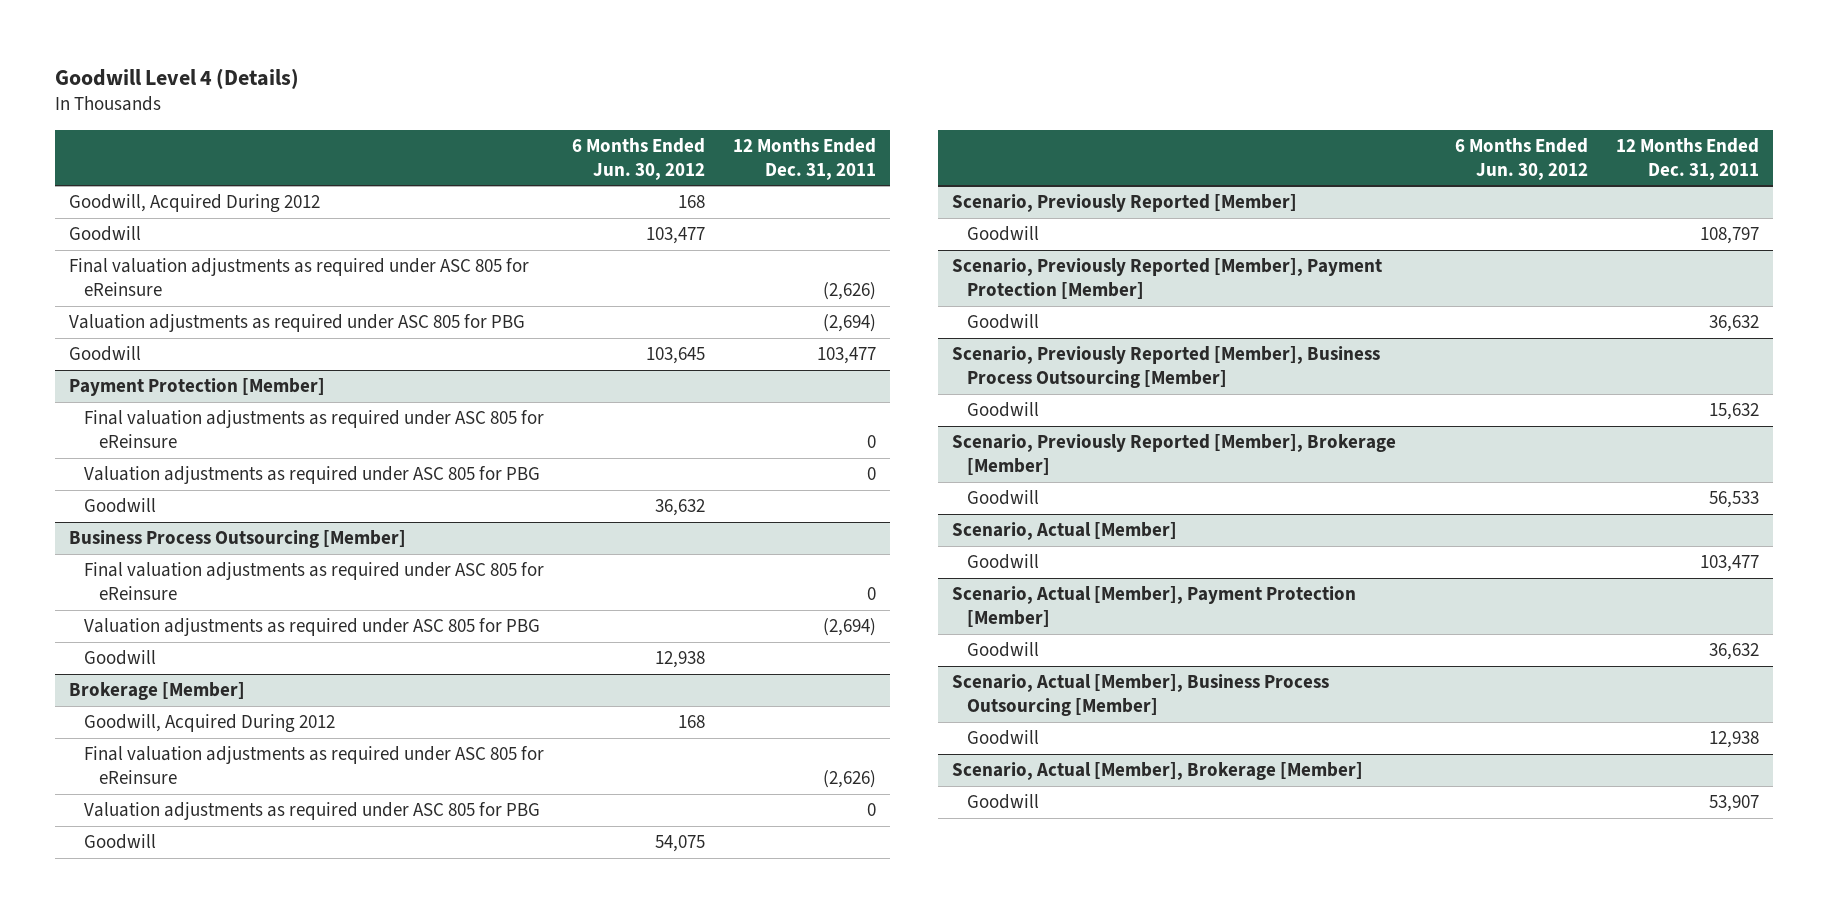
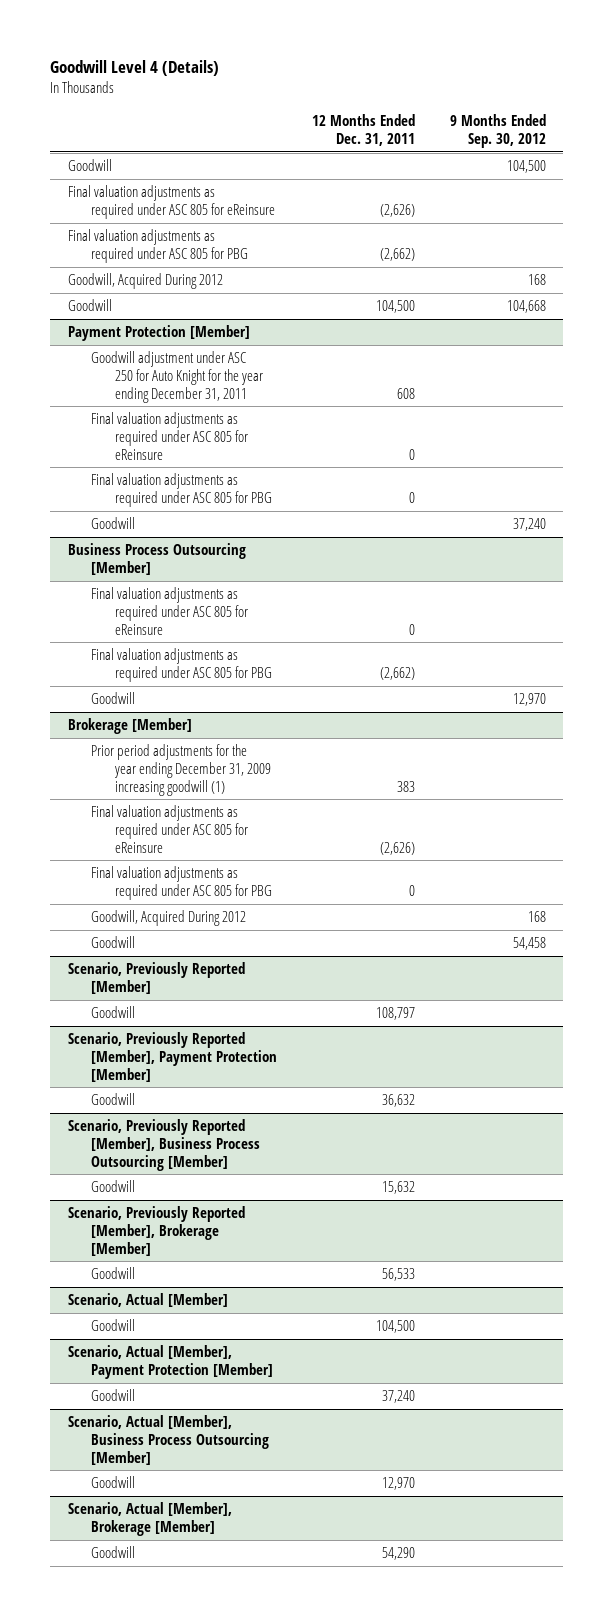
- | 6 Months Ended Jun. 30, 2012 | 12 Months Ended Dec. 31, 2011
+ | 12 Months Ended Dec. 31, 2011 | 9 Months Ended Sep. 30, 2012
- Valuation adjustments as required under ASC 805 for PBG | | (2,694)
- Goodwill | 103,645 | 103,477
+ Final valuation adjustments as required under ASC 805 for PBG | (2,662) |
moved down: Goodwill, Acquired During 2012 | | 168
+ Goodwill | 104,500 | 104,668
@ Payment Protection [Member]
+ Goodwill adjustment under ASC 250 for Auto Knight for the year ending December 31, 2011 | 608 |
- Valuation adjustments as required under ASC 805 for PBG | | 0
+ Final valuation adjustments as required under ASC 805 for PBG | 0 |
@ Business Process Outsourcing [Member]
- Valuation adjustments as required under ASC 805 for PBG | | (2,694)
+ Final valuation adjustments as required under ASC 805 for PBG | (2,662) |
@ Brokerage [Member]
+ Prior period adjustments for the year ending December 31, 2009 increasing goodwill (1) | 383 |
- Valuation adjustments as required under ASC 805 for PBG | | 0
+ Final valuation adjustments as required under ASC 805 for PBG | 0 |
moved down: Goodwill, Acquired During 2012 | | 168
@ Scenario, Actual [Member]
- Goodwill | | 103,477
+ Goodwill | 104,500 |
@ Scenario, Actual [Member], Payment Protection [Member]
- Goodwill | | 36,632
+ Goodwill | 37,240 |
@ Scenario, Actual [Member], Business Process Outsourcing [Member]
- Goodwill | | 12,938
+ Goodwill | 12,970 |
@ Scenario, Actual [Member], Brokerage [Member]
- Goodwill | | 53,907
+ Goodwill | 54,290 |

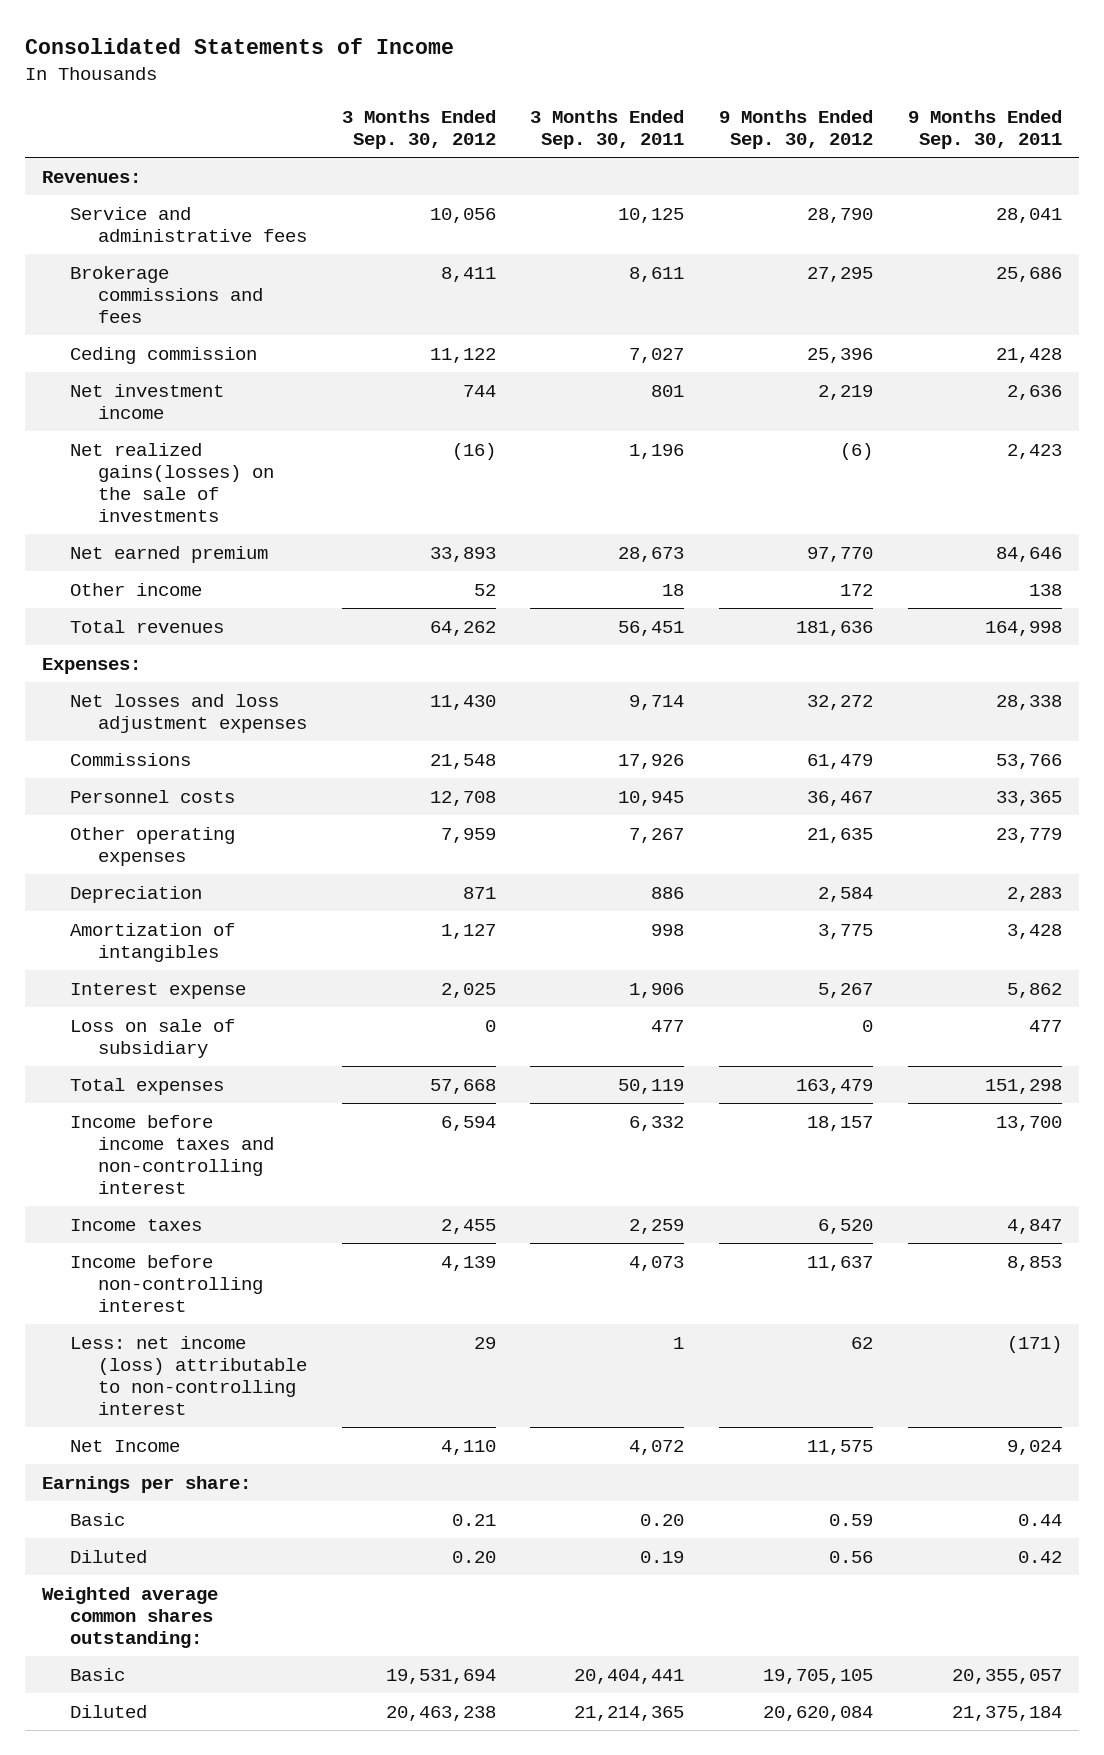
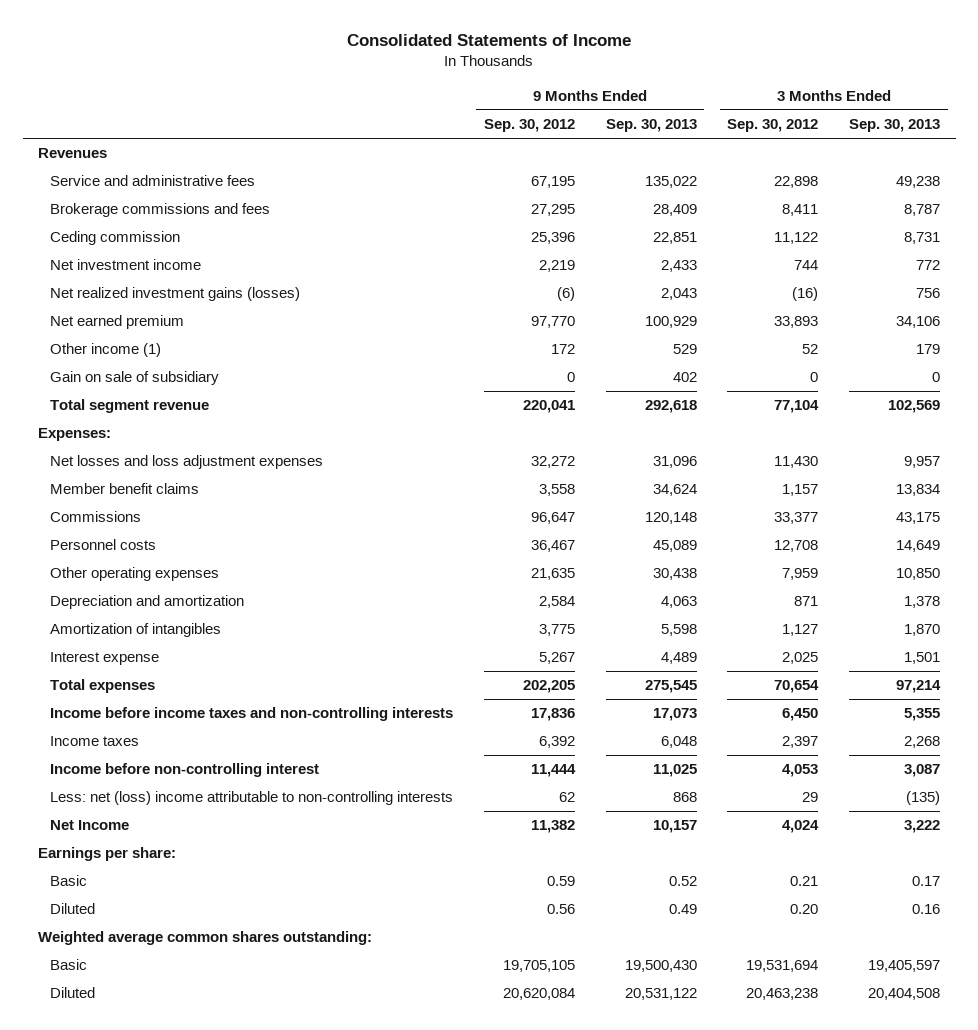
- | 3 Months Ended Sep. 30, 2012 | 3 Months Ended Sep. 30, 2011 | 9 Months Ended Sep. 30, 2012 | 9 Months Ended Sep. 30, 2011
+ | 9 Months Ended Sep. 30, 2012 | 9 Months Ended Sep. 30, 2013 | 3 Months Ended Sep. 30, 2012 | 3 Months Ended Sep. 30, 2013
- Revenues:
- Service and administrative fees | 10,056 | 10,125 | 28,790 | 28,041
+ Revenues
+ Service and administrative fees | 67,195 | 135,022 | 22,898 | 49,238
- Net realized gains(losses) on the sale of investments | (16) | 1,196 | (6) | 2,423
+ Net realized investment gains (losses) | (6) | 2,043 | (16) | 756
- Other income | 52 | 18 | 172 | 138
- Total revenues | 64,262 | 56,451 | 181,636 | 164,998
+ Other income (1) | 172 | 529 | 52 | 179
+ Gain on sale of subsidiary | 0 | 402 | 0 | 0
+ Total segment revenue | 220,041 | 292,618 | 77,104 | 102,569
- Commissions | 21,548 | 17,926 | 61,479 | 53,766
+ Member benefit claims | 3,558 | 34,624 | 1,157 | 13,834
+ Commissions | 96,647 | 120,148 | 33,377 | 43,175
- Depreciation | 871 | 886 | 2,584 | 2,283
+ Depreciation and amortization | 2,584 | 4,063 | 871 | 1,378
- Loss on sale of subsidiary | 0 | 477 | 0 | 477
- Total expenses | 57,668 | 50,119 | 163,479 | 151,298
- Income before income taxes and non-controlling interest | 6,594 | 6,332 | 18,157 | 13,700
- Income taxes | 2,455 | 2,259 | 6,520 | 4,847
- Income before non-controlling interest | 4,139 | 4,073 | 11,637 | 8,853
- Less: net income (loss) attributable to non-controlling interest | 29 | 1 | 62 | (171)
- Net Income | 4,110 | 4,072 | 11,575 | 9,024
+ Total expenses | 202,205 | 275,545 | 70,654 | 97,214
+ Income before income taxes and non-controlling interests | 17,836 | 17,073 | 6,450 | 5,355
+ Income taxes | 6,392 | 6,048 | 2,397 | 2,268
+ Income before non-controlling interest | 11,444 | 11,025 | 4,053 | 3,087
+ Less: net (loss) income attributable to non-controlling interests | 62 | 868 | 29 | (135)
+ Net Income | 11,382 | 10,157 | 4,024 | 3,222

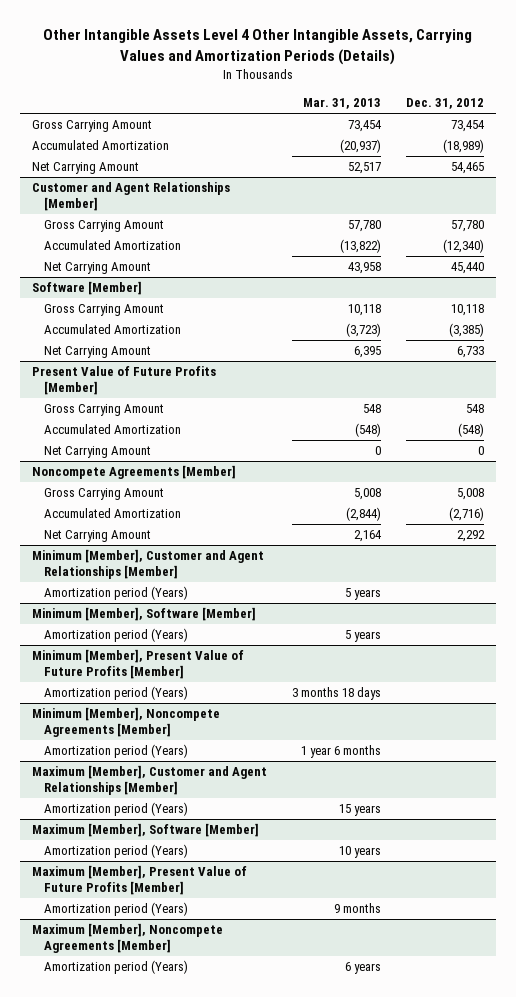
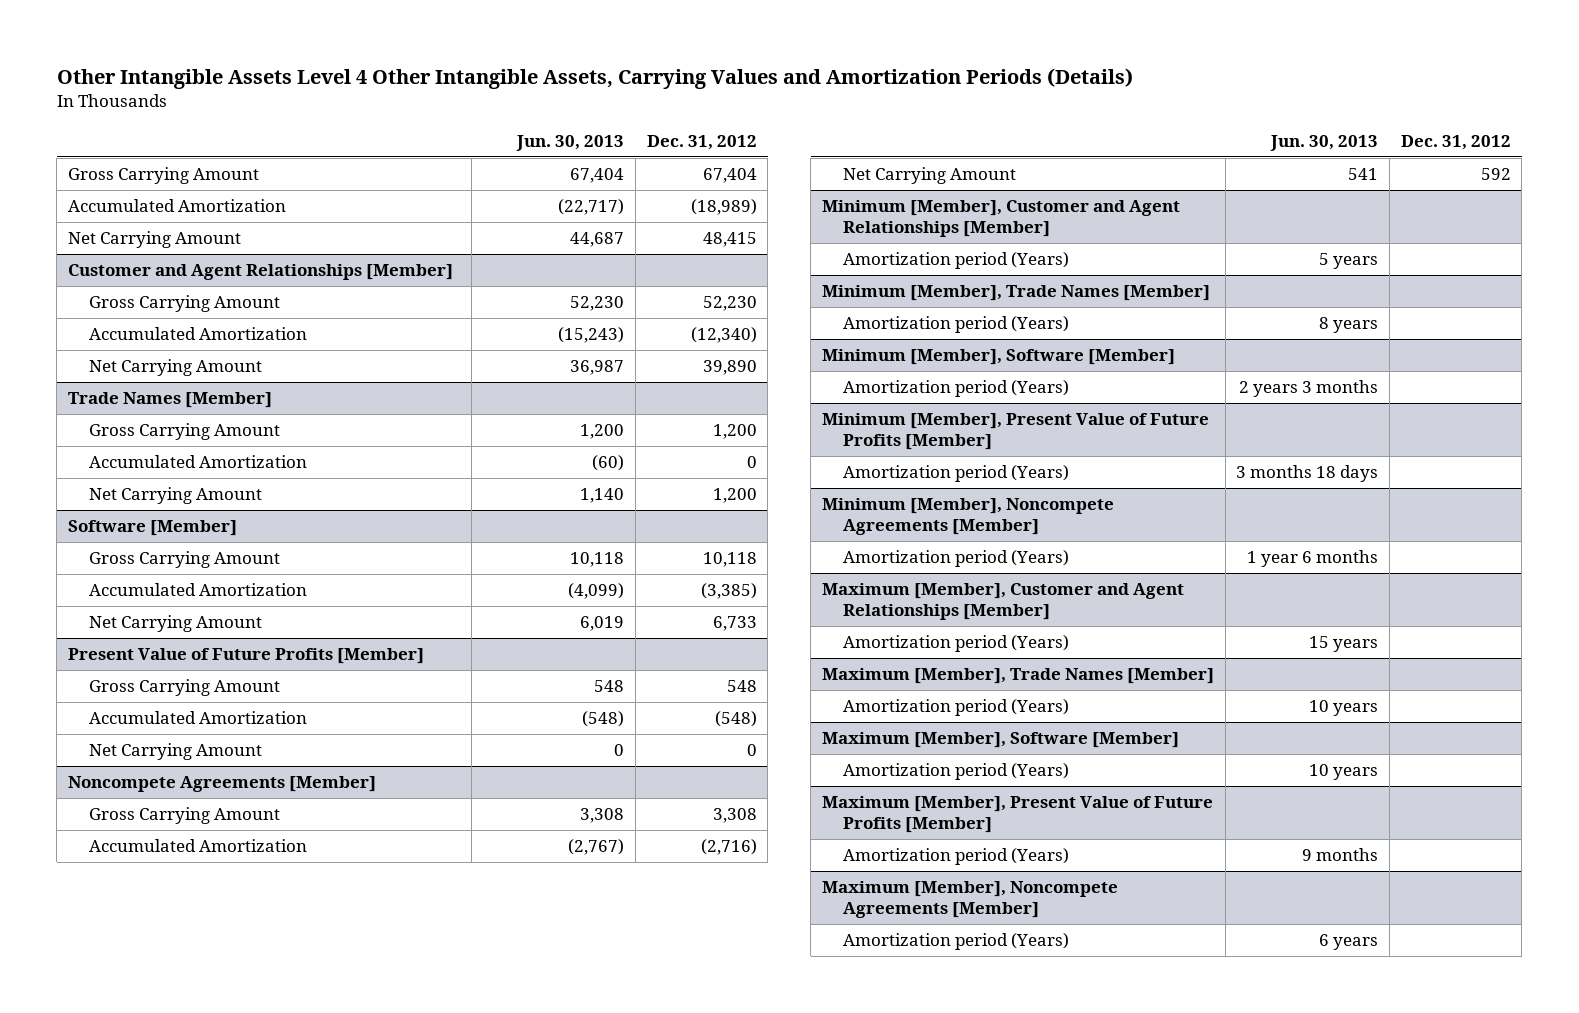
- | Mar. 31, 2013 | Dec. 31, 2012
+ | Jun. 30, 2013 | Dec. 31, 2012
- Gross Carrying Amount | 73,454 | 73,454
+ Gross Carrying Amount | 67,404 | 67,404
- Net Carrying Amount | 52,517 | 54,465
+ Net Carrying Amount | 44,687 | 48,415
@ Customer and Agent Relationships [Member]
- Gross Carrying Amount | 57,780 | 57,780
+ Gross Carrying Amount | 52,230 | 52,230
- Net Carrying Amount | 43,958 | 45,440
+ Net Carrying Amount | 36,987 | 39,890
+ Trade Names [Member]
+ Gross Carrying Amount | 1,200 | 1,200
+ Accumulated Amortization | (60) | 0
+ Net Carrying Amount | 1,140 | 1,200
@ Noncompete Agreements [Member]
- Gross Carrying Amount | 5,008 | 5,008
+ Gross Carrying Amount | 3,308 | 3,308
- Net Carrying Amount | 2,164 | 2,292
+ Net Carrying Amount | 541 | 592
+ Minimum [Member], Trade Names [Member]
+ Amortization period (Years) | 8 years |
+ Maximum [Member], Trade Names [Member]
+ Amortization period (Years) | 10 years |

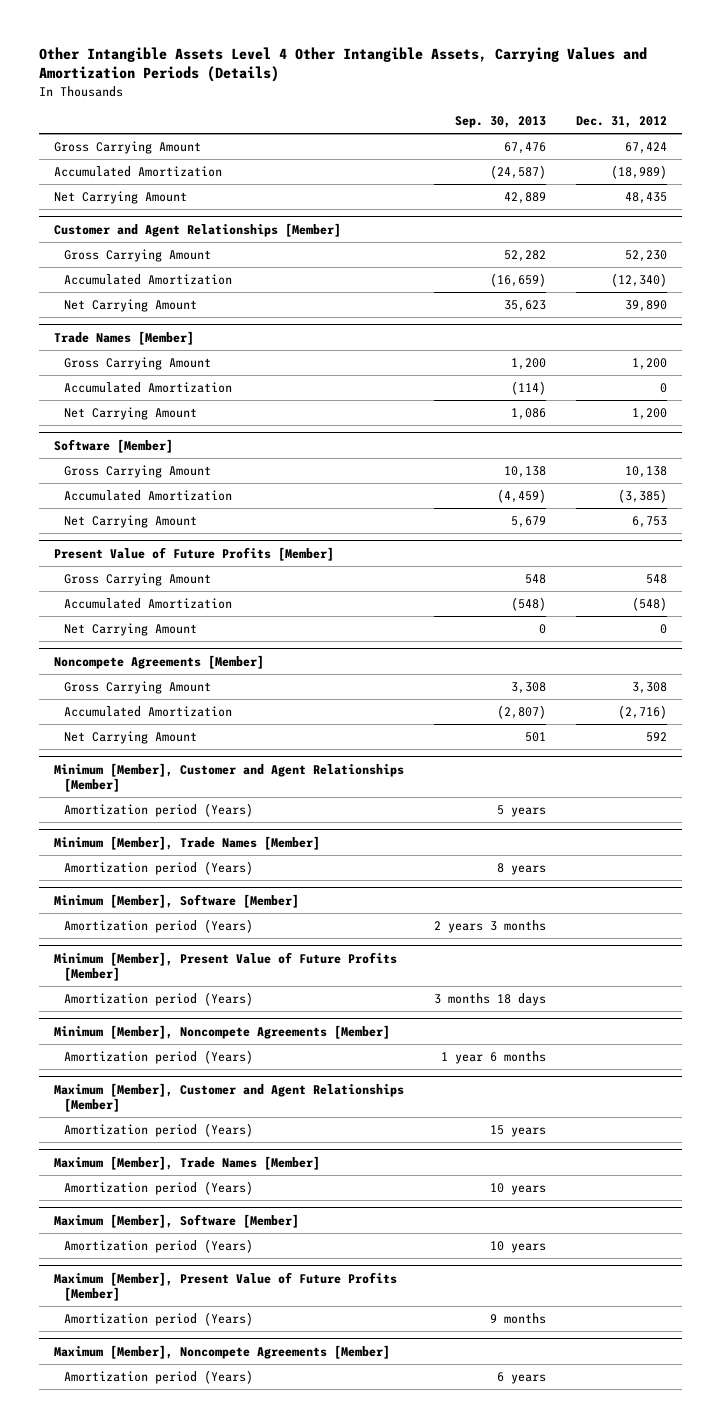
- | Jun. 30, 2013 | Dec. 31, 2012
+ | Sep. 30, 2013 | Dec. 31, 2012
- Gross Carrying Amount | 67,404 | 67,404
+ Gross Carrying Amount | 67,476 | 67,424
- Net Carrying Amount | 44,687 | 48,415
+ Net Carrying Amount | 42,889 | 48,435
@ Software [Member]
- Gross Carrying Amount | 10,118 | 10,118
+ Gross Carrying Amount | 10,138 | 10,138
- Net Carrying Amount | 6,019 | 6,733
+ Net Carrying Amount | 5,679 | 6,753

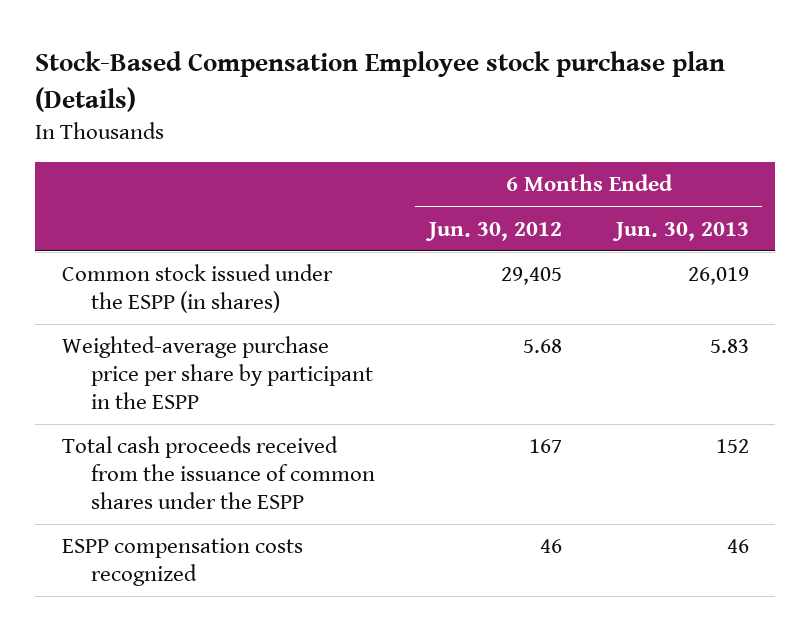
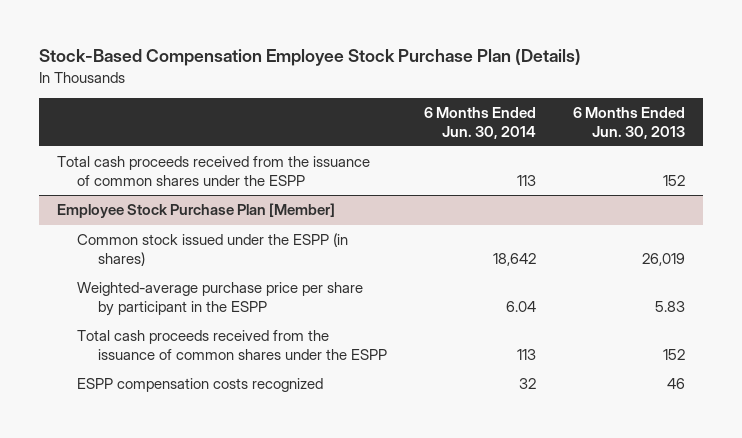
- Stock-Based Compensation Employee stock purchase plan (Details)
+ Stock-Based Compensation Employee Stock Purchase Plan (Details)
- | 6 Months Ended Jun. 30, 2012 | 6 Months Ended Jun. 30, 2013
+ | 6 Months Ended Jun. 30, 2014 | 6 Months Ended Jun. 30, 2013
+ Total cash proceeds received from the issuance of common shares under the ESPP | 113 | 152
+ Employee Stock Purchase Plan [Member]

